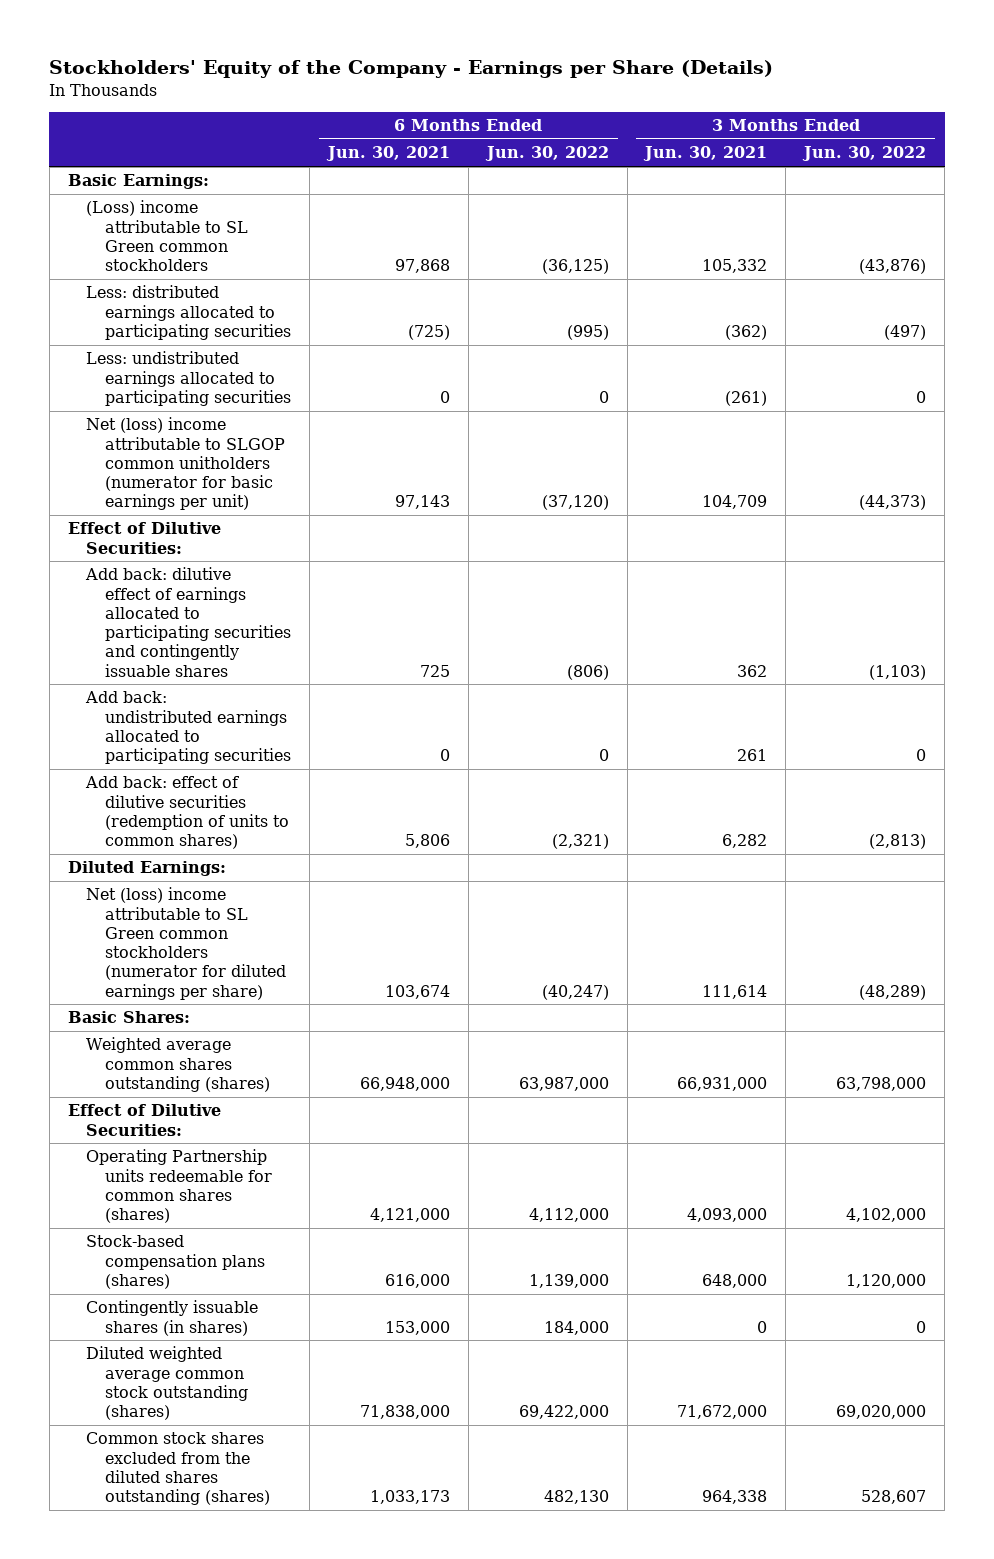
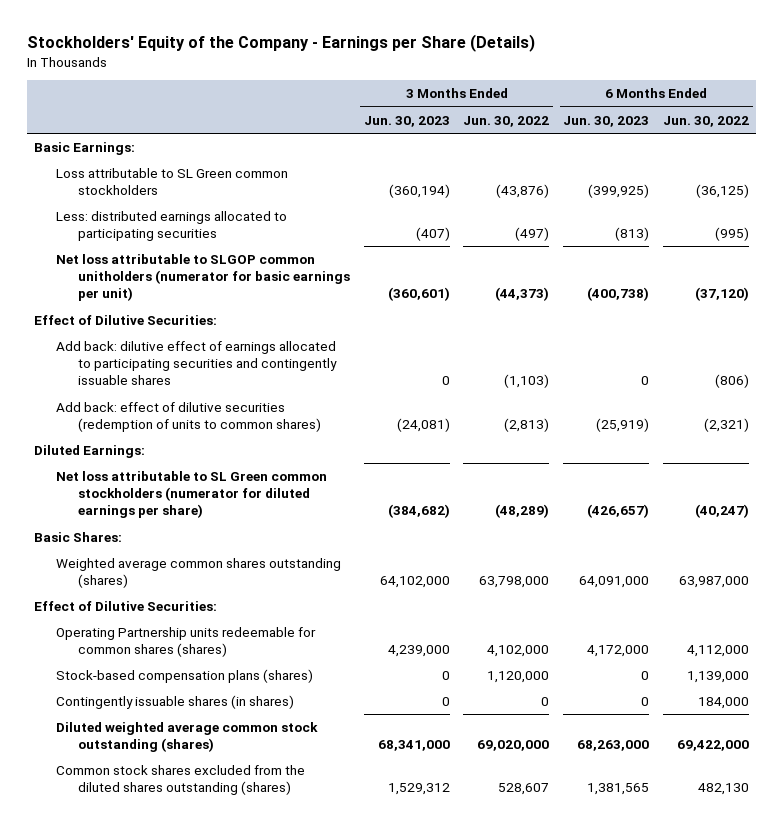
- | 6 Months Ended Jun. 30, 2021 | 6 Months Ended Jun. 30, 2022 | 3 Months Ended Jun. 30, 2021 | 3 Months Ended Jun. 30, 2022
+ | 3 Months Ended Jun. 30, 2023 | 3 Months Ended Jun. 30, 2022 | 6 Months Ended Jun. 30, 2023 | 6 Months Ended Jun. 30, 2022
- (Loss) income attributable to SL Green common stockholders | 97,868 | (36,125) | 105,332 | (43,876)
+ Loss attributable to SL Green common stockholders | (360,194) | (43,876) | (399,925) | (36,125)
- Less: undistributed earnings allocated to participating securities | 0 | 0 | (261) | 0
- Net (loss) income attributable to SLGOP common unitholders (numerator for basic earnings per unit) | 97,143 | (37,120) | 104,709 | (44,373)
+ Net loss attributable to SLGOP common unitholders (numerator for basic earnings per unit) | (360,601) | (44,373) | (400,738) | (37,120)
- Add back: undistributed earnings allocated to participating securities | 0 | 0 | 261 | 0
- Net (loss) income attributable to SL Green common stockholders (numerator for diluted earnings per share) | 103,674 | (40,247) | 111,614 | (48,289)
+ Net loss attributable to SL Green common stockholders (numerator for diluted earnings per share) | (384,682) | (48,289) | (426,657) | (40,247)

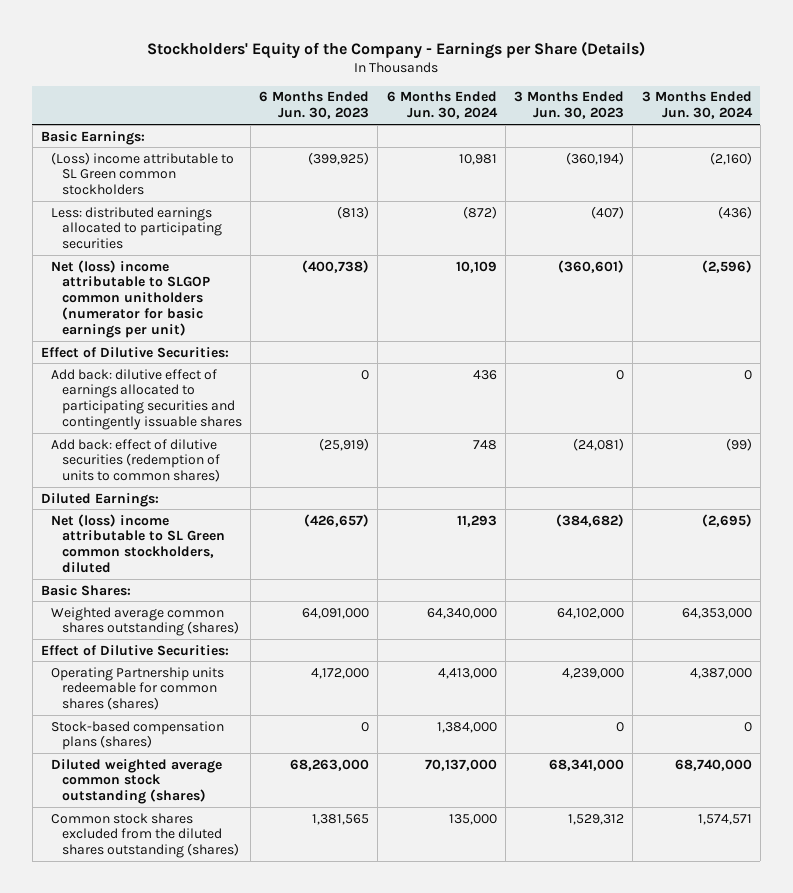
- | 3 Months Ended Jun. 30, 2023 | 3 Months Ended Jun. 30, 2022 | 6 Months Ended Jun. 30, 2023 | 6 Months Ended Jun. 30, 2022
+ | 6 Months Ended Jun. 30, 2023 | 6 Months Ended Jun. 30, 2024 | 3 Months Ended Jun. 30, 2023 | 3 Months Ended Jun. 30, 2024
- Loss attributable to SL Green common stockholders | (360,194) | (43,876) | (399,925) | (36,125)
+ (Loss) income attributable to SL Green common stockholders | (399,925) | 10,981 | (360,194) | (2,160)
- Net loss attributable to SLGOP common unitholders (numerator for basic earnings per unit) | (360,601) | (44,373) | (400,738) | (37,120)
+ Net (loss) income attributable to SLGOP common unitholders (numerator for basic earnings per unit) | (400,738) | 10,109 | (360,601) | (2,596)
- Net loss attributable to SL Green common stockholders (numerator for diluted earnings per share) | (384,682) | (48,289) | (426,657) | (40,247)
+ Net (loss) income attributable to SL Green common stockholders, diluted | (426,657) | 11,293 | (384,682) | (2,695)
- Contingently issuable shares (in shares) | 0 | 0 | 0 | 184,000

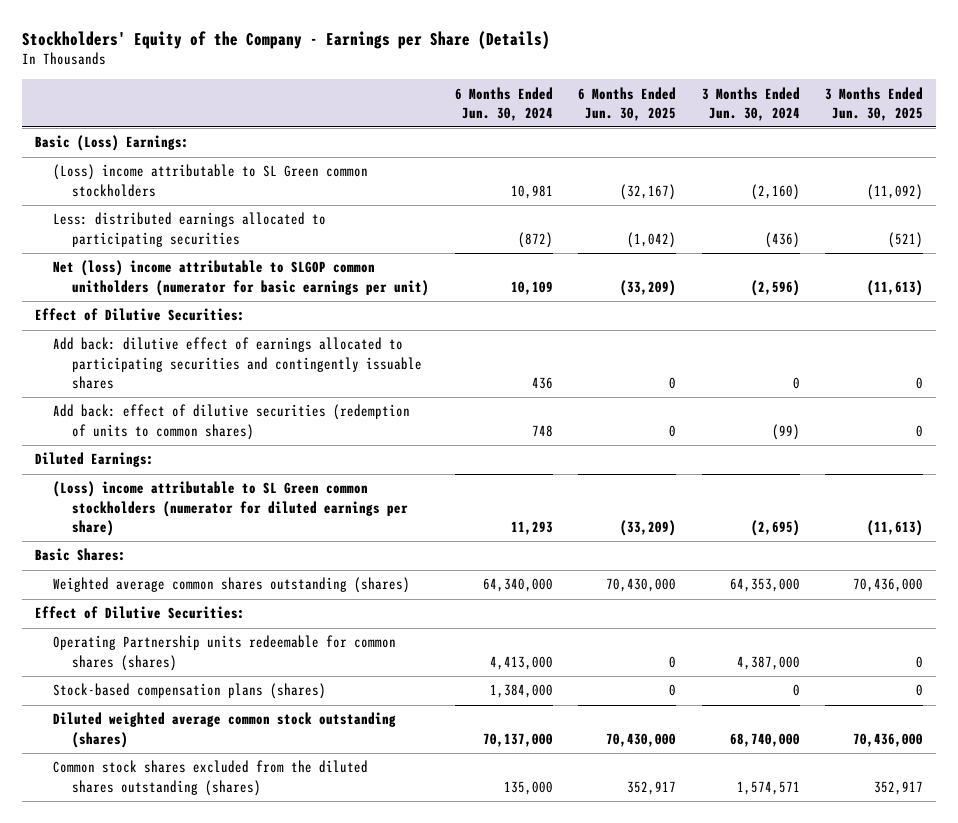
- | 6 Months Ended Jun. 30, 2023 | 6 Months Ended Jun. 30, 2024 | 3 Months Ended Jun. 30, 2023 | 3 Months Ended Jun. 30, 2024
+ | 6 Months Ended Jun. 30, 2024 | 6 Months Ended Jun. 30, 2025 | 3 Months Ended Jun. 30, 2024 | 3 Months Ended Jun. 30, 2025
- Basic Earnings:
+ Basic (Loss) Earnings:
- Net (loss) income attributable to SL Green common stockholders, diluted | (426,657) | 11,293 | (384,682) | (2,695)
+ (Loss) income attributable to SL Green common stockholders (numerator for diluted earnings per share) | 11,293 | (33,209) | (2,695) | (11,613)

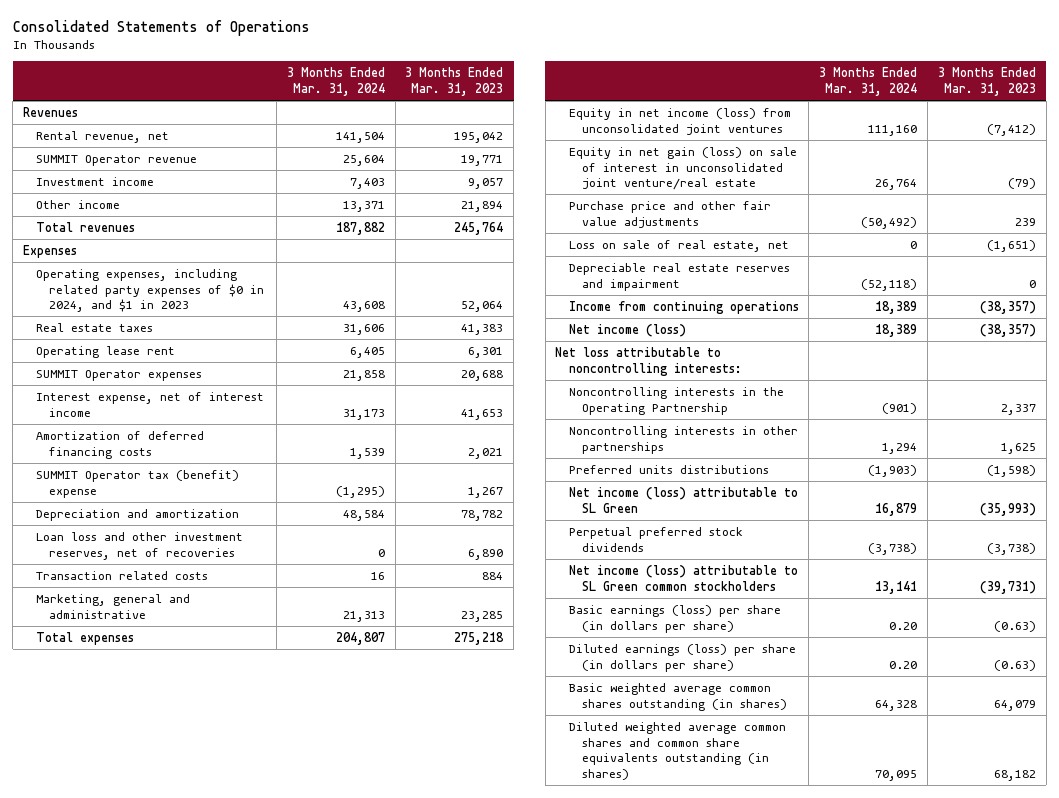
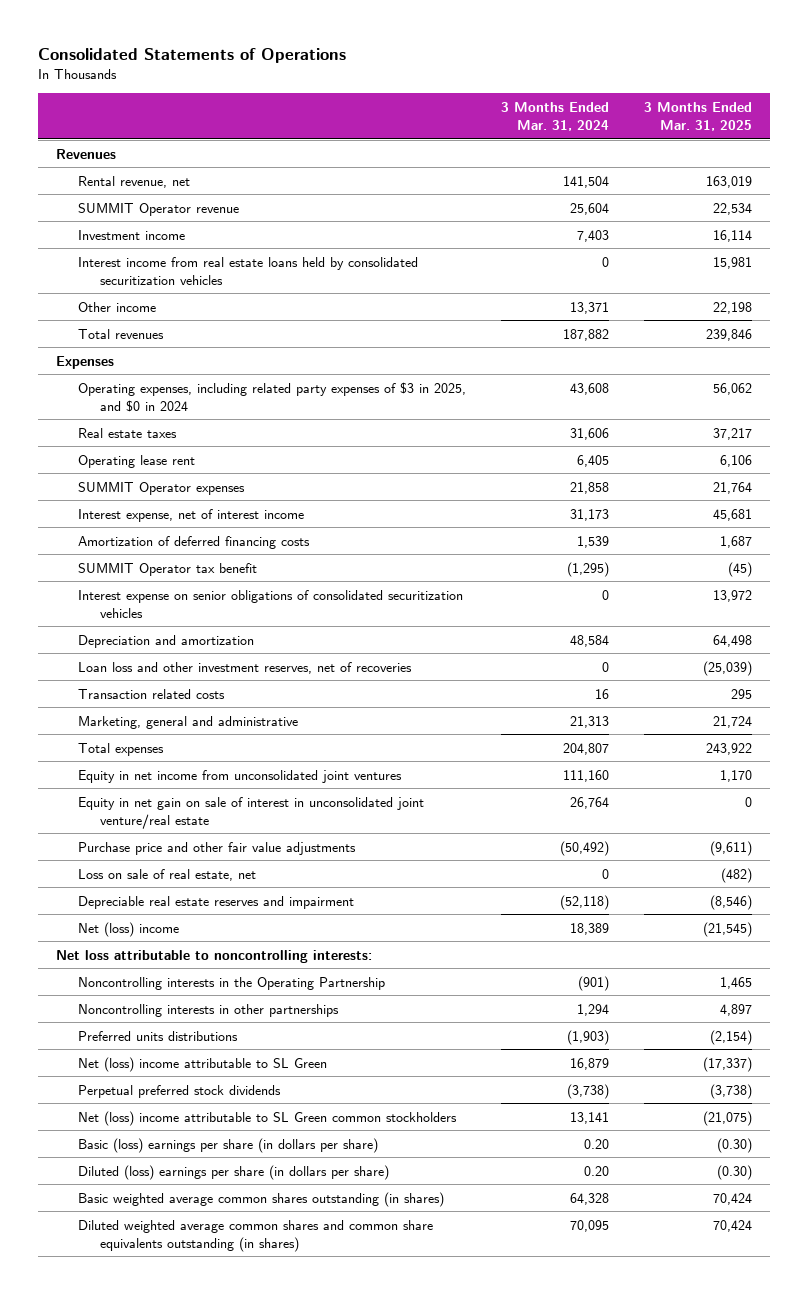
- | 3 Months Ended Mar. 31, 2024 | 3 Months Ended Mar. 31, 2023
+ | 3 Months Ended Mar. 31, 2024 | 3 Months Ended Mar. 31, 2025
+ Interest income from real estate loans held by consolidated securitization vehicles | 0 | 15,981
- Operating expenses, including related party expenses of $0 in 2024, and $1 in 2023 | 43,608 | 52,064
+ Operating expenses, including related party expenses of $3 in 2025, and $0 in 2024 | 43,608 | 56,062
- SUMMIT Operator tax (benefit) expense | (1,295) | 1,267
+ SUMMIT Operator tax benefit | (1,295) | (45)
+ Interest expense on senior obligations of consolidated securitization vehicles | 0 | 13,972
- Equity in net income (loss) from unconsolidated joint ventures | 111,160 | (7,412)
- Equity in net gain (loss) on sale of interest in unconsolidated joint venture/real estate | 26,764 | (79)
+ Equity in net income from unconsolidated joint ventures | 111,160 | 1,170
+ Equity in net gain on sale of interest in unconsolidated joint venture/real estate | 26,764 | 0
- Income from continuing operations | 18,389 | (38,357)
- Net income (loss) | 18,389 | (38,357)
+ Net (loss) income | 18,389 | (21,545)
- Net income (loss) attributable to SL Green | 16,879 | (35,993)
+ Net (loss) income attributable to SL Green | 16,879 | (17,337)
- Net income (loss) attributable to SL Green common stockholders | 13,141 | (39,731)
- Basic earnings (loss) per share (in dollars per share) | 0.20 | (0.63)
- Diluted earnings (loss) per share (in dollars per share) | 0.20 | (0.63)
+ Net (loss) income attributable to SL Green common stockholders | 13,141 | (21,075)
+ Basic (loss) earnings per share (in dollars per share) | 0.20 | (0.30)
+ Diluted (loss) earnings per share (in dollars per share) | 0.20 | (0.30)

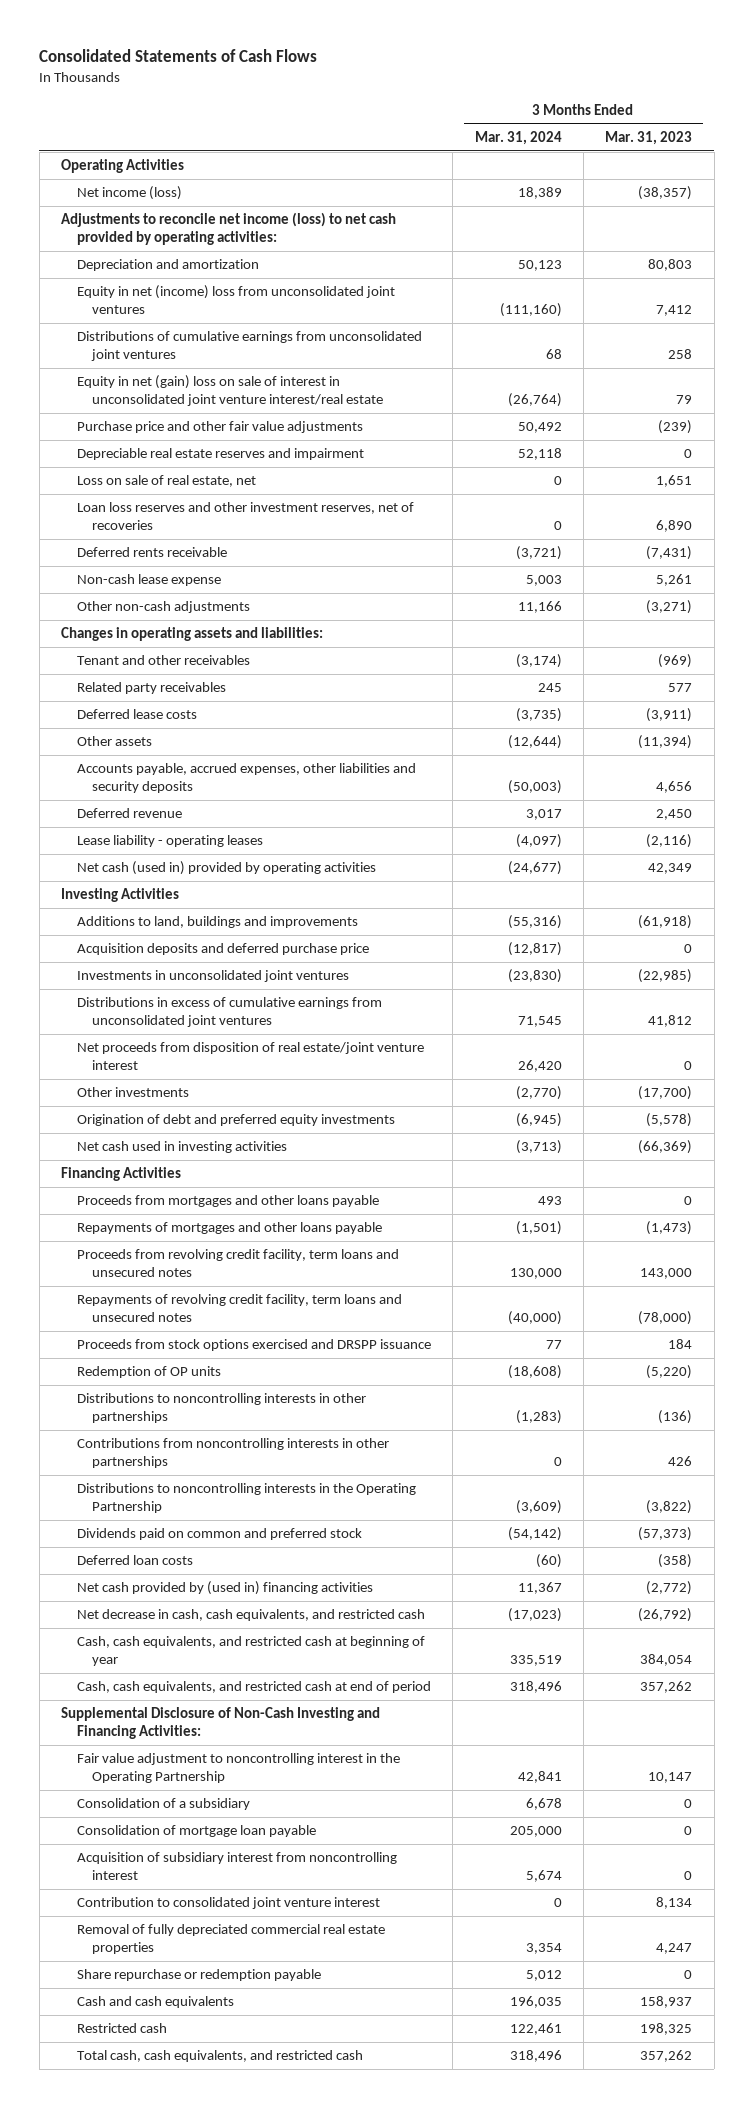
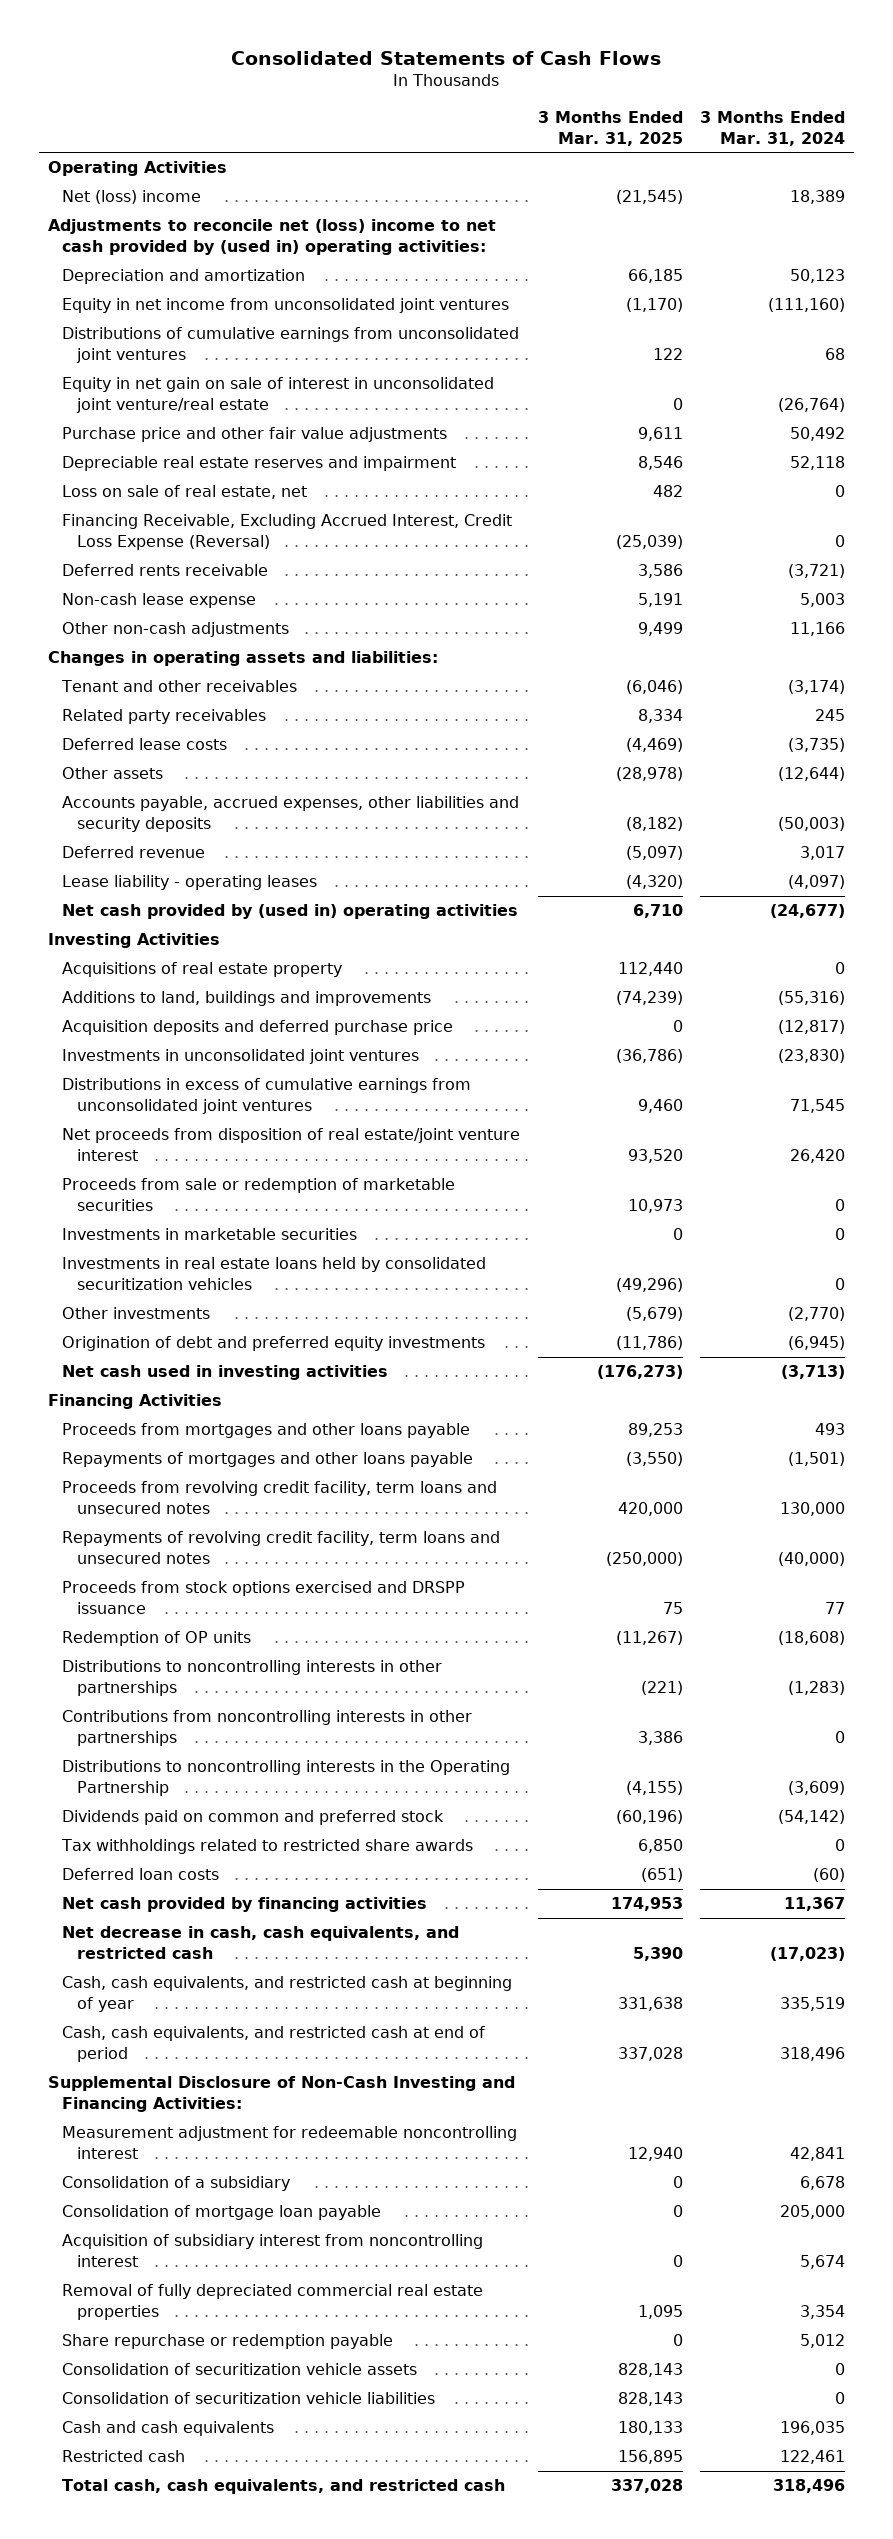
- | 3 Months Ended Mar. 31, 2024 | 3 Months Ended Mar. 31, 2023
+ | 3 Months Ended Mar. 31, 2025 | 3 Months Ended Mar. 31, 2024
- Net income (loss) | 18,389 | (38,357)
- Adjustments to reconcile net income (loss) to net cash provided by operating activities:
+ Net (loss) income | (21,545) | 18,389
+ Adjustments to reconcile net (loss) income to net cash provided by (used in) operating activities:
- Equity in net (income) loss from unconsolidated joint ventures | (111,160) | 7,412
+ Equity in net income from unconsolidated joint ventures | (1,170) | (111,160)
- Equity in net (gain) loss on sale of interest in unconsolidated joint venture interest/real estate | (26,764) | 79
+ Equity in net gain on sale of interest in unconsolidated joint venture/real estate | 0 | (26,764)
- Loan loss reserves and other investment reserves, net of recoveries | 0 | 6,890
+ Financing Receivable, Excluding Accrued Interest, Credit Loss Expense (Reversal) | (25,039) | 0
- Net cash (used in) provided by operating activities | (24,677) | 42,349
+ Net cash provided by (used in) operating activities | 6,710 | (24,677)
+ Acquisitions of real estate property | 112,440 | 0
+ Proceeds from sale or redemption of marketable securities | 10,973 | 0
+ Investments in marketable securities | 0 | 0
+ Investments in real estate loans held by consolidated securitization vehicles | (49,296) | 0
+ Tax withholdings related to restricted share awards | 6,850 | 0
- Net cash provided by (used in) financing activities | 11,367 | (2,772)
+ Net cash provided by financing activities | 174,953 | 11,367
- Fair value adjustment to noncontrolling interest in the Operating Partnership | 42,841 | 10,147
+ Measurement adjustment for redeemable noncontrolling interest | 12,940 | 42,841
- Contribution to consolidated joint venture interest | 0 | 8,134
+ Consolidation of securitization vehicle assets | 828,143 | 0
+ Consolidation of securitization vehicle liabilities | 828,143 | 0

